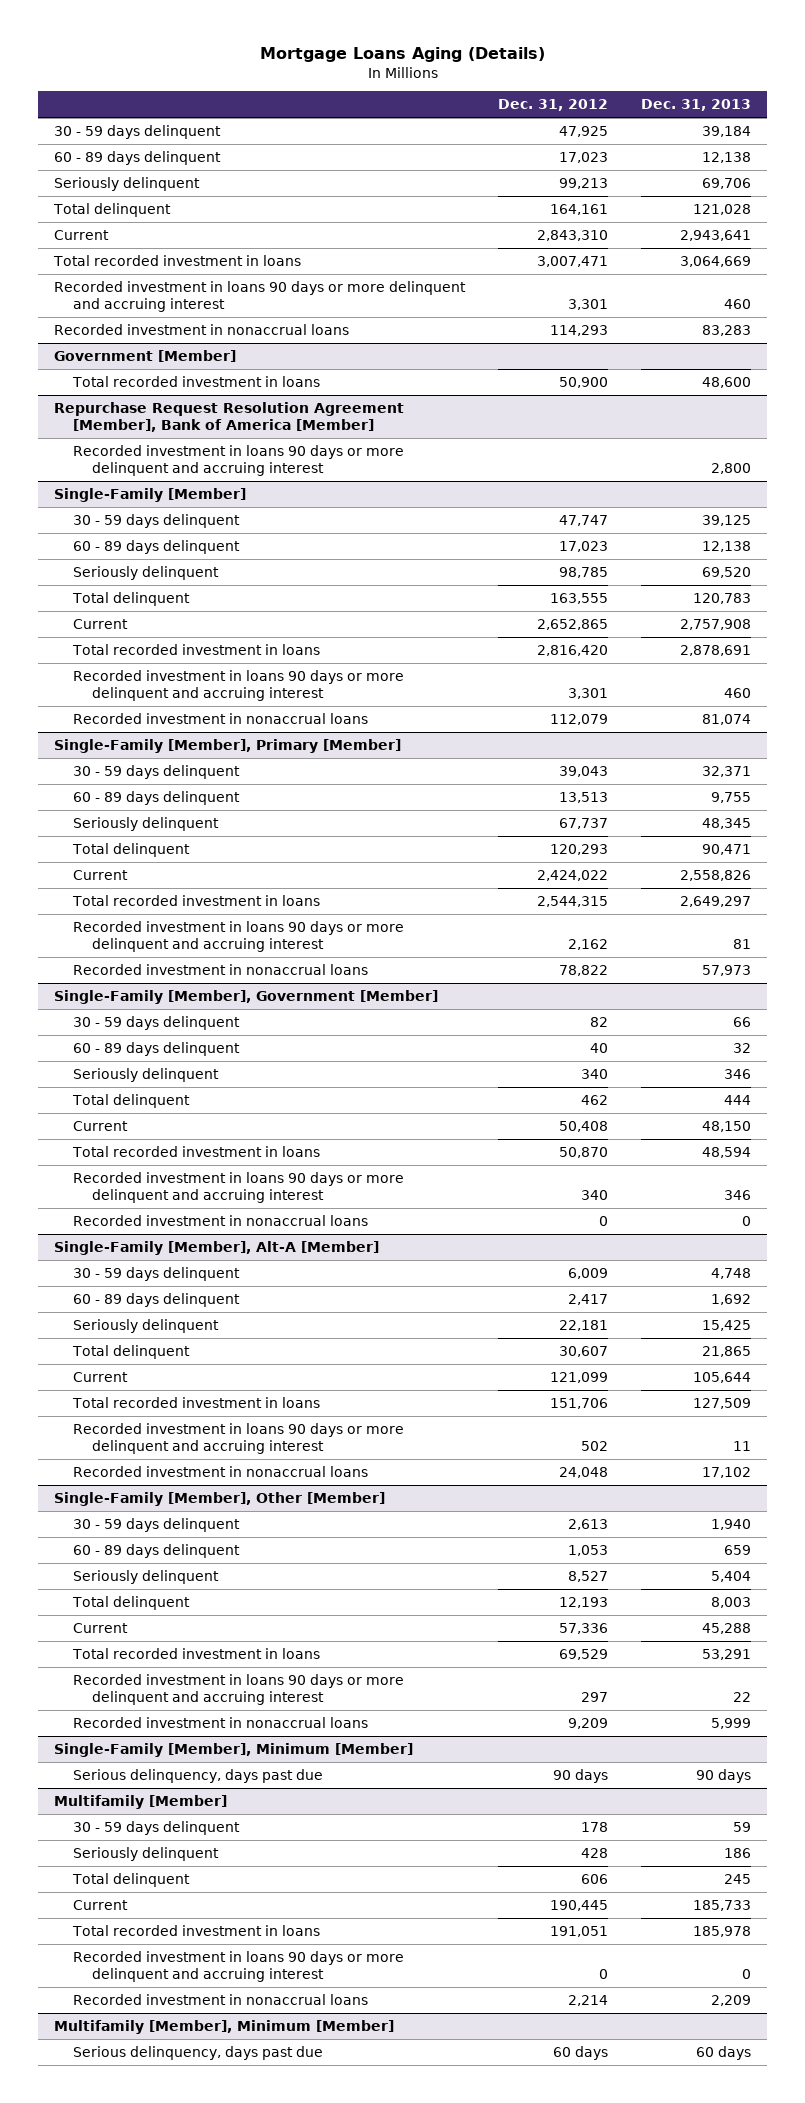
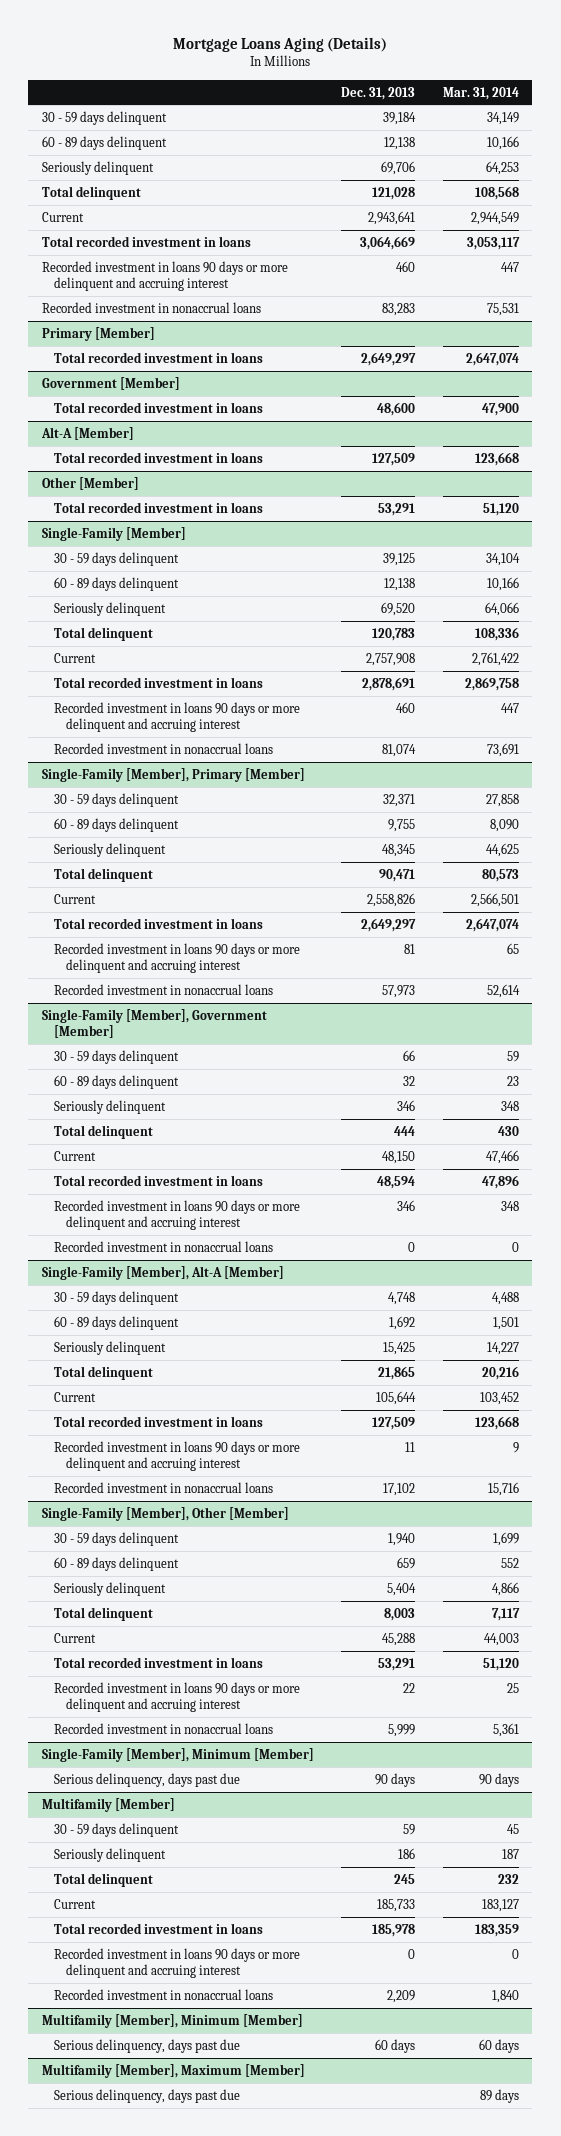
- | Dec. 31, 2012 | Dec. 31, 2013
+ | Dec. 31, 2013 | Mar. 31, 2014
+ Primary [Member]
+ Total recorded investment in loans | 2,649,297 | 2,647,074
- Repurchase Request Resolution Agreement [Member], Bank of America [Member]
- Recorded investment in loans 90 days or more delinquent and accruing interest | | 2,800
+ Alt-A [Member]
+ Total recorded investment in loans | 127,509 | 123,668
+ Other [Member]
+ Total recorded investment in loans | 53,291 | 51,120
+ Multifamily [Member], Maximum [Member]
+ Serious delinquency, days past due | | 89 days

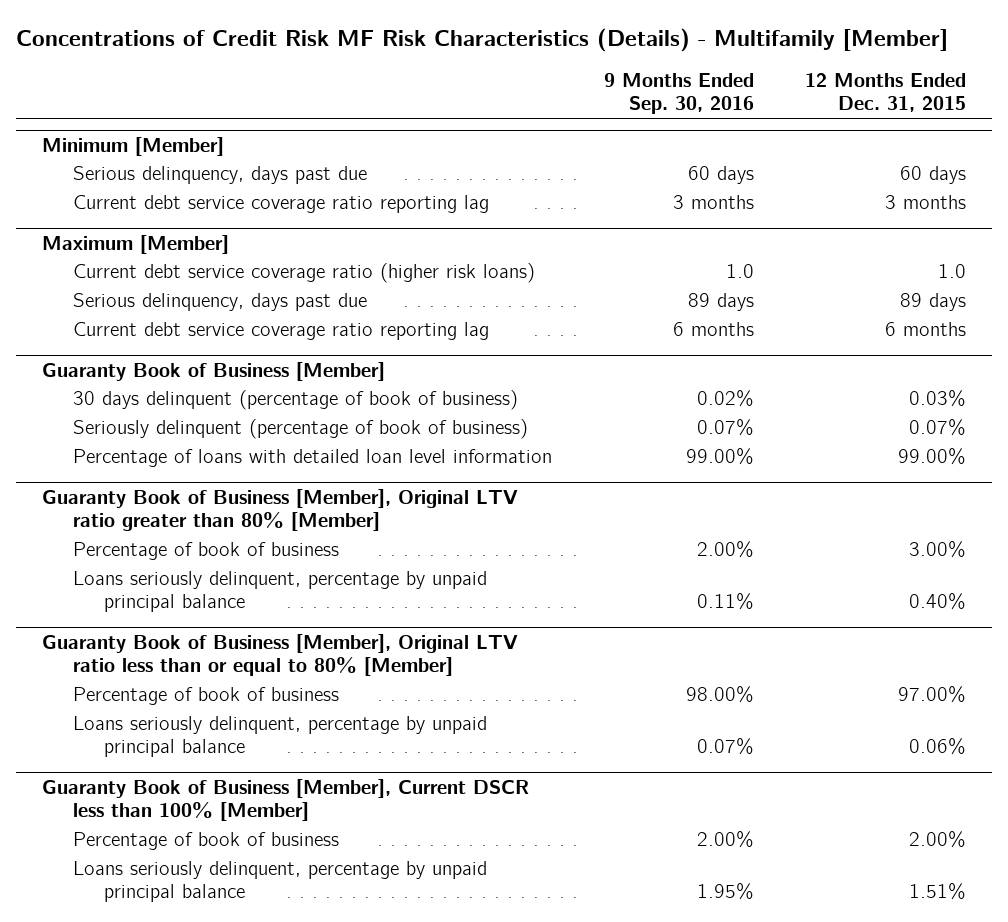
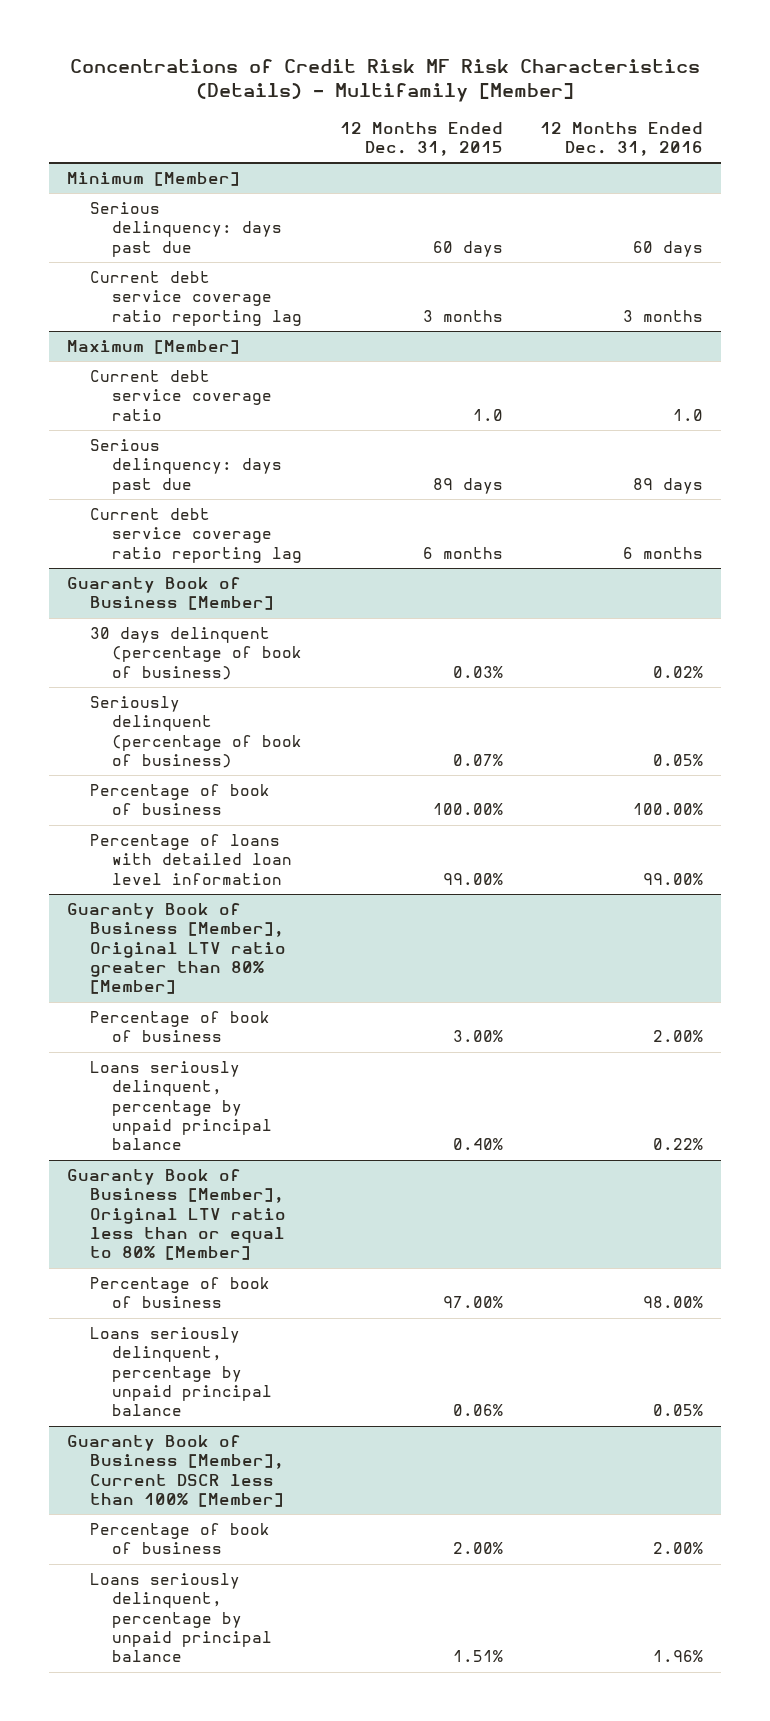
- | 9 Months Ended Sep. 30, 2016 | 12 Months Ended Dec. 31, 2015
+ | 12 Months Ended Dec. 31, 2015 | 12 Months Ended Dec. 31, 2016
@ Minimum [Member]
- Serious delinquency, days past due | 60 days | 60 days
+ Serious delinquency: days past due | 60 days | 60 days
@ Maximum [Member]
- Current debt service coverage ratio (higher risk loans) | 1.0 | 1.0
- Serious delinquency, days past due | 89 days | 89 days
+ Current debt service coverage ratio | 1.0 | 1.0
+ Serious delinquency: days past due | 89 days | 89 days
@ Guaranty Book of Business [Member]
+ Percentage of book of business | 100.00% | 100.00%

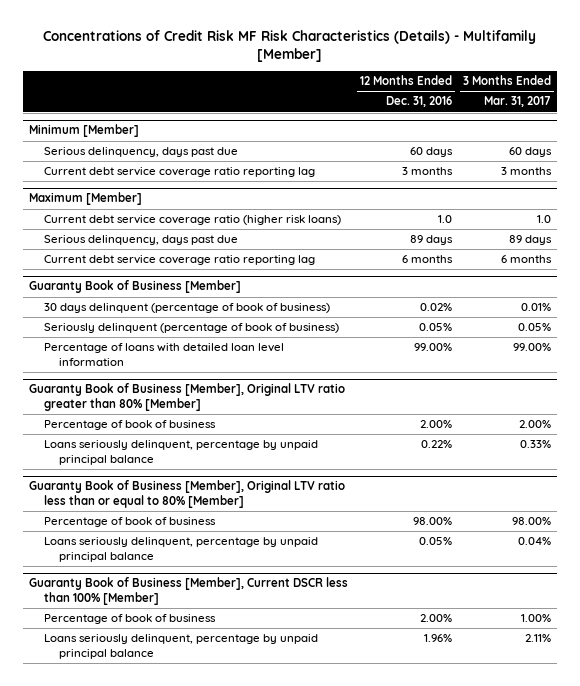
- | 12 Months Ended Dec. 31, 2015 | 12 Months Ended Dec. 31, 2016
+ | 12 Months Ended Dec. 31, 2016 | 3 Months Ended Mar. 31, 2017
@ Minimum [Member]
- Serious delinquency: days past due | 60 days | 60 days
+ Serious delinquency, days past due | 60 days | 60 days
@ Maximum [Member]
- Current debt service coverage ratio | 1.0 | 1.0
- Serious delinquency: days past due | 89 days | 89 days
+ Current debt service coverage ratio (higher risk loans) | 1.0 | 1.0
+ Serious delinquency, days past due | 89 days | 89 days
@ Guaranty Book of Business [Member]
- Percentage of book of business | 100.00% | 100.00%

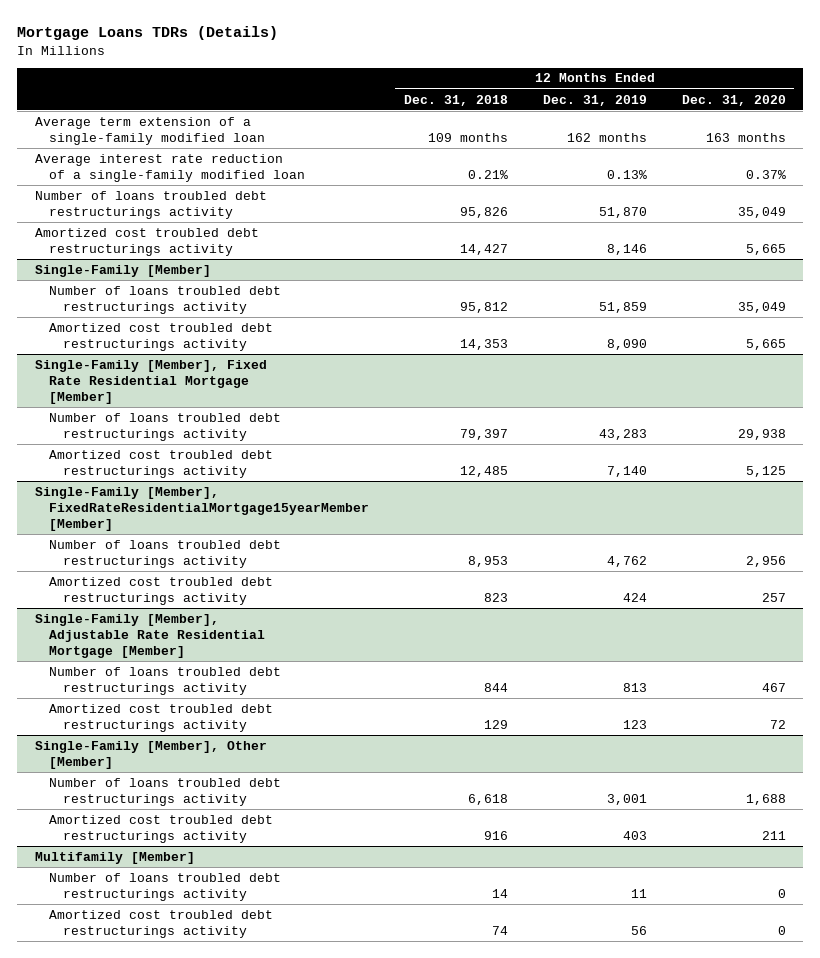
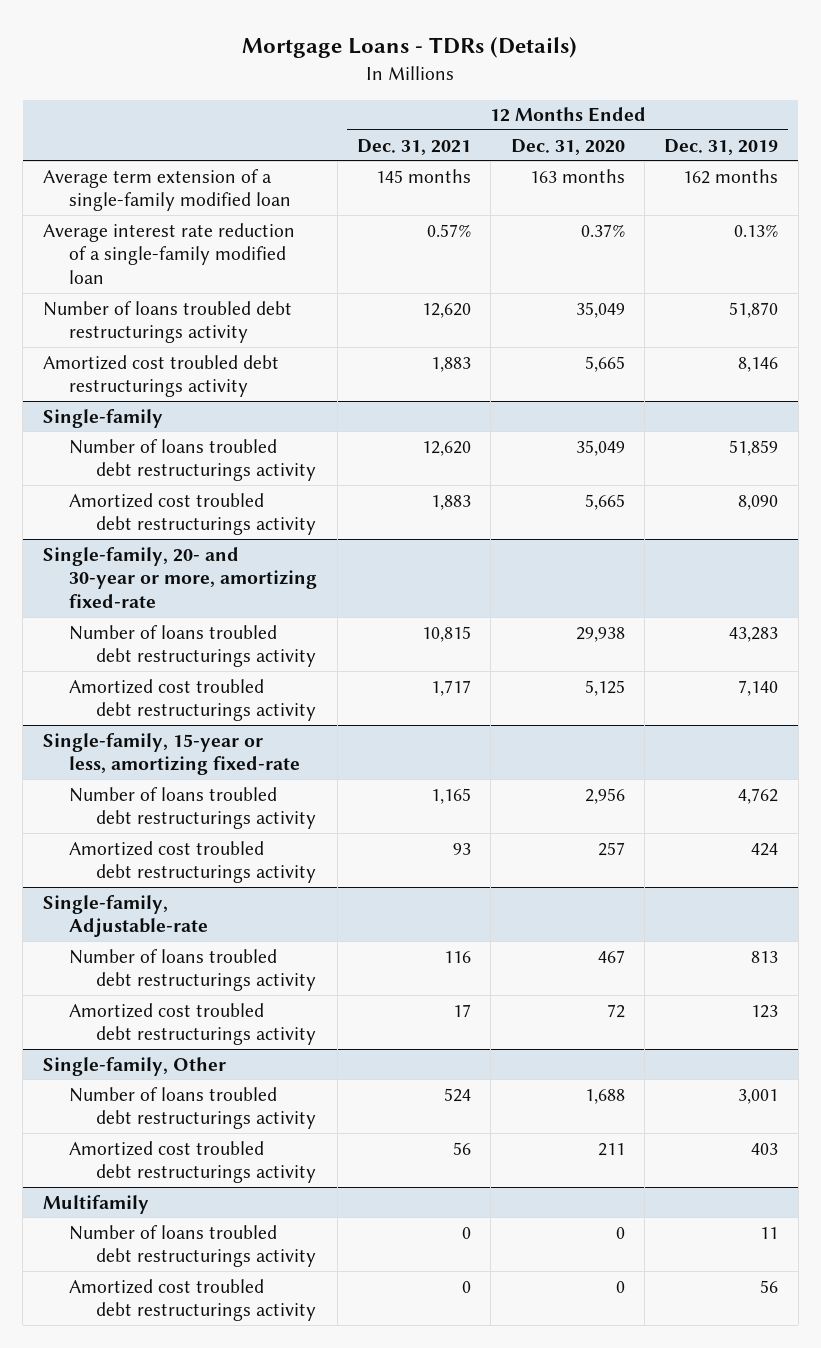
- Mortgage Loans TDRs (Details)
+ Mortgage Loans - TDRs (Details)
- | 12 Months Ended Dec. 31, 2018 | 12 Months Ended Dec. 31, 2019 | 12 Months Ended Dec. 31, 2020
+ | 12 Months Ended Dec. 31, 2021 | 12 Months Ended Dec. 31, 2020 | 12 Months Ended Dec. 31, 2019
- Single-Family [Member]
+ Single-family
- Single-Family [Member], Fixed Rate Residential Mortgage [Member]
+ Single-family, 20- and 30-year or more, amortizing fixed-rate
- Single-Family [Member], FixedRateResidentialMortgage15yearMember [Member]
+ Single-family, 15-year or less, amortizing fixed-rate
- Single-Family [Member], Adjustable Rate Residential Mortgage [Member]
+ Single-family, Adjustable-rate
- Single-Family [Member], Other [Member]
+ Single-family, Other
- Multifamily [Member]
+ Multifamily

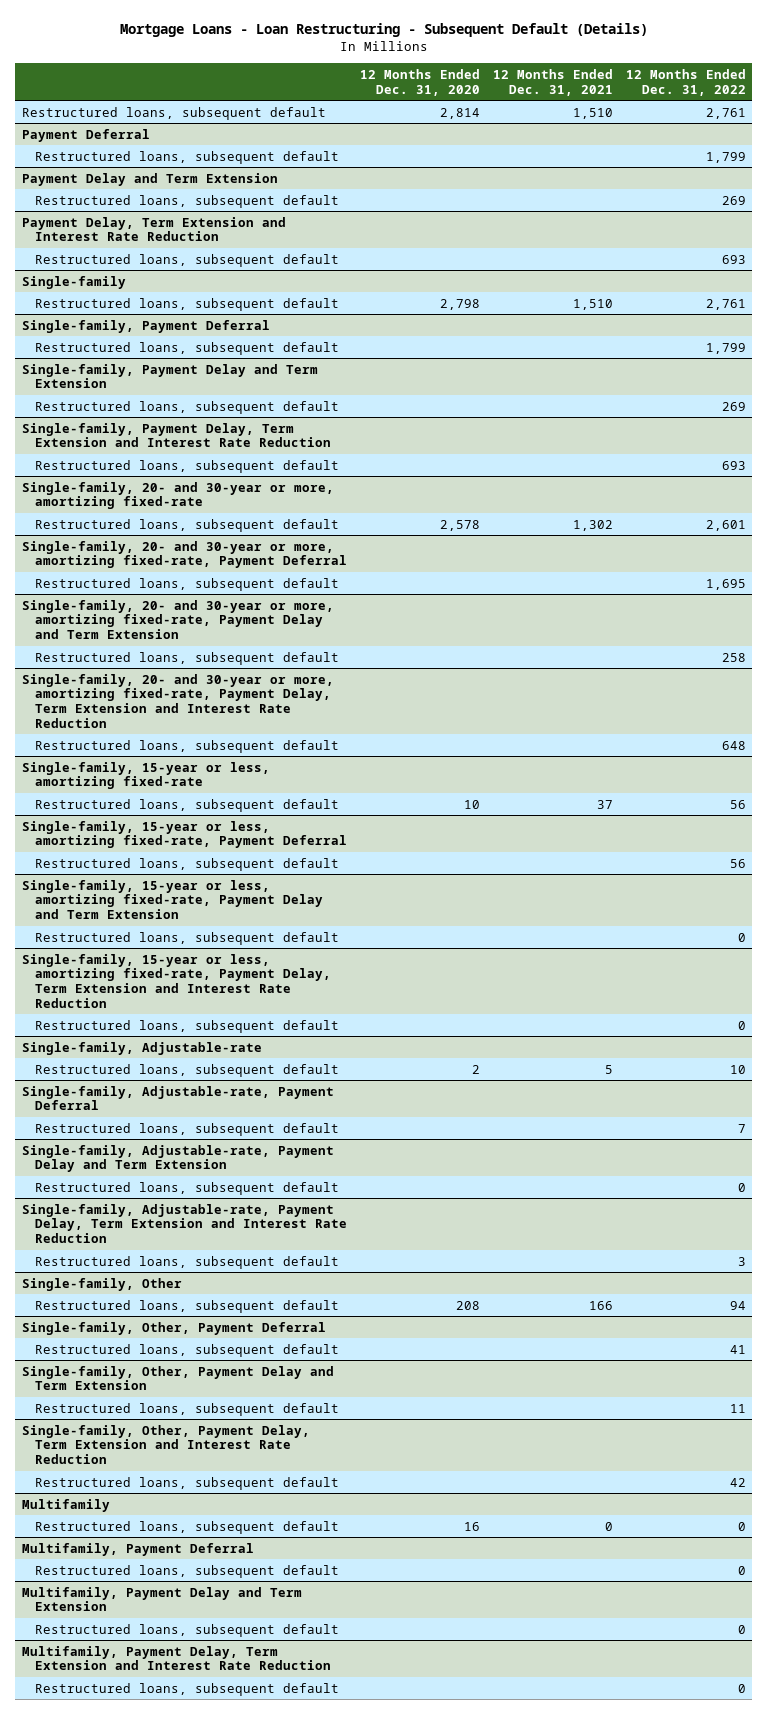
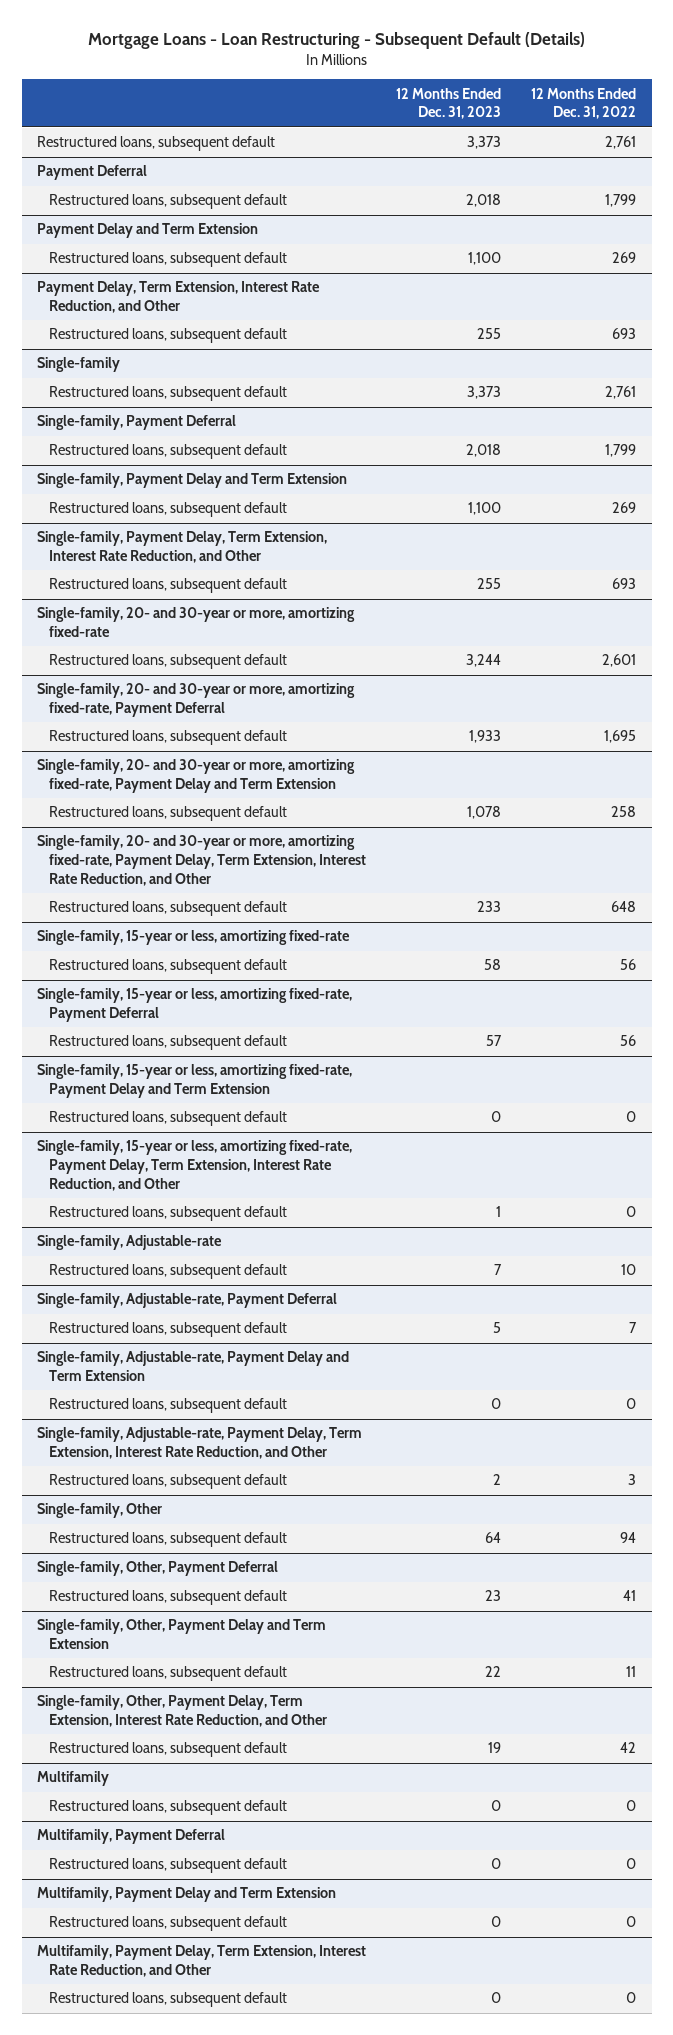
- | 12 Months Ended Dec. 31, 2020 | 12 Months Ended Dec. 31, 2021 | 12 Months Ended Dec. 31, 2022
+ | 12 Months Ended Dec. 31, 2023 | 12 Months Ended Dec. 31, 2022
- Payment Delay, Term Extension and Interest Rate Reduction
+ Payment Delay, Term Extension, Interest Rate Reduction, and Other
- Single-family, Payment Delay, Term Extension and Interest Rate Reduction
+ Single-family, Payment Delay, Term Extension, Interest Rate Reduction, and Other
- Single-family, 20- and 30-year or more, amortizing fixed-rate, Payment Delay, Term Extension and Interest Rate Reduction
+ Single-family, 20- and 30-year or more, amortizing fixed-rate, Payment Delay, Term Extension, Interest Rate Reduction, and Other
- Single-family, 15-year or less, amortizing fixed-rate, Payment Delay, Term Extension and Interest Rate Reduction
+ Single-family, 15-year or less, amortizing fixed-rate, Payment Delay, Term Extension, Interest Rate Reduction, and Other
- Single-family, Adjustable-rate, Payment Delay, Term Extension and Interest Rate Reduction
+ Single-family, Adjustable-rate, Payment Delay, Term Extension, Interest Rate Reduction, and Other
- Single-family, Other, Payment Delay, Term Extension and Interest Rate Reduction
+ Single-family, Other, Payment Delay, Term Extension, Interest Rate Reduction, and Other
- Multifamily, Payment Delay, Term Extension and Interest Rate Reduction
+ Multifamily, Payment Delay, Term Extension, Interest Rate Reduction, and Other

